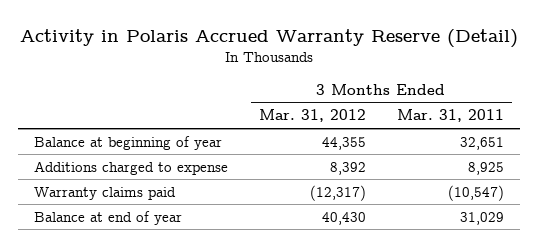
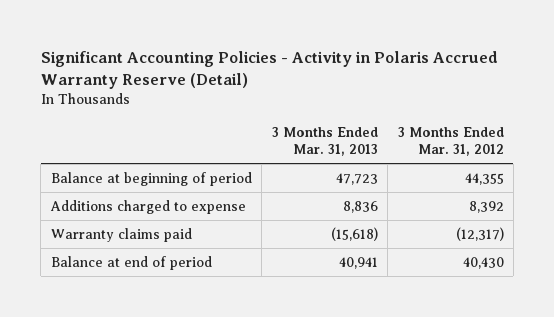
- Activity in Polaris Accrued Warranty Reserve (Detail)
+ Significant Accounting Policies - Activity in Polaris Accrued Warranty Reserve (Detail)
- | 3 Months Ended Mar. 31, 2012 | 3 Months Ended Mar. 31, 2011
+ | 3 Months Ended Mar. 31, 2013 | 3 Months Ended Mar. 31, 2012
- Balance at beginning of year | 44,355 | 32,651
+ Balance at beginning of period | 47,723 | 44,355
- Balance at end of year | 40,430 | 31,029
+ Balance at end of period | 40,941 | 40,430

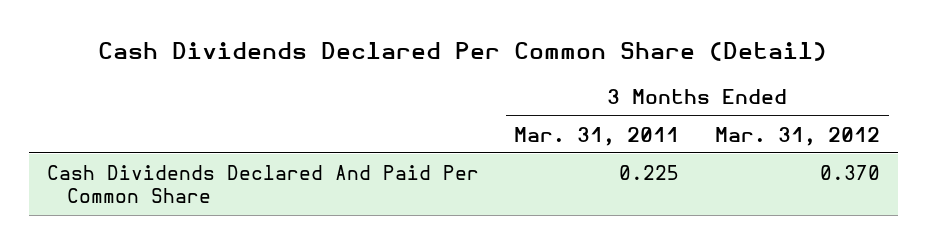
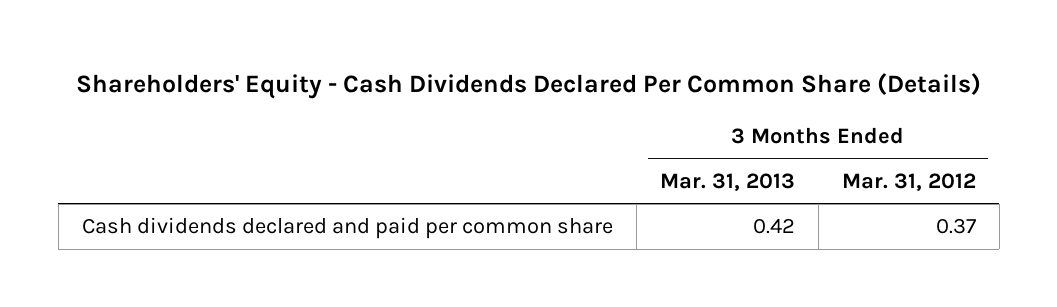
- Cash Dividends Declared Per Common Share (Detail)
+ Shareholders' Equity - Cash Dividends Declared Per Common Share (Details)
- | 3 Months Ended Mar. 31, 2011 | 3 Months Ended Mar. 31, 2012
+ | 3 Months Ended Mar. 31, 2013 | 3 Months Ended Mar. 31, 2012
- Cash Dividends Declared And Paid Per Common Share | 0.225 | 0.370
+ Cash dividends declared and paid per common share | 0.42 | 0.37

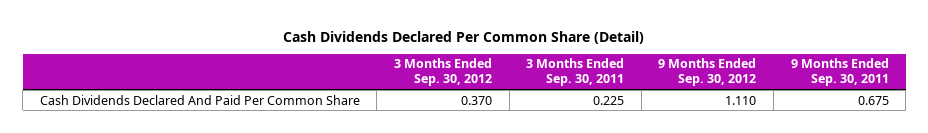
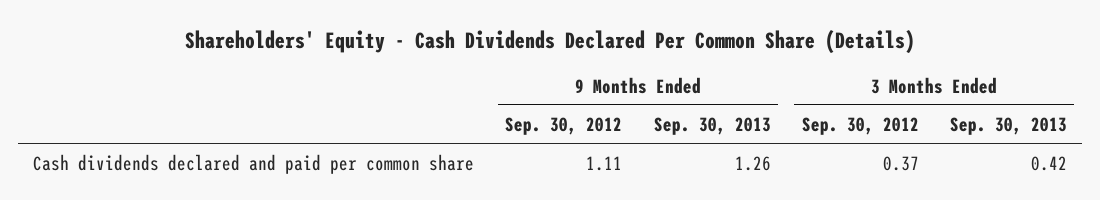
- Cash Dividends Declared Per Common Share (Detail)
+ Shareholders' Equity - Cash Dividends Declared Per Common Share (Details)
- | 3 Months Ended Sep. 30, 2012 | 3 Months Ended Sep. 30, 2011 | 9 Months Ended Sep. 30, 2012 | 9 Months Ended Sep. 30, 2011
+ | 9 Months Ended Sep. 30, 2012 | 9 Months Ended Sep. 30, 2013 | 3 Months Ended Sep. 30, 2012 | 3 Months Ended Sep. 30, 2013
- Cash Dividends Declared And Paid Per Common Share | 0.370 | 0.225 | 1.110 | 0.675
+ Cash dividends declared and paid per common share | 1.11 | 1.26 | 0.37 | 0.42

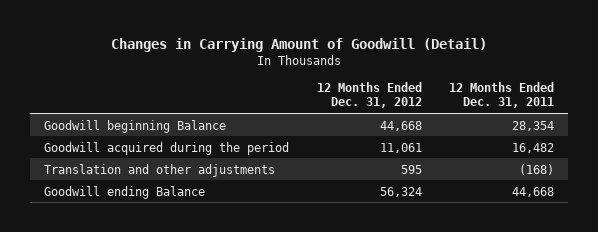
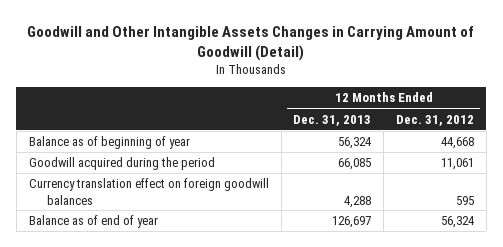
- Changes in Carrying Amount of Goodwill (Detail)
+ Goodwill and Other Intangible Assets Changes in Carrying Amount of Goodwill (Detail)
- | 12 Months Ended Dec. 31, 2012 | 12 Months Ended Dec. 31, 2011
+ | 12 Months Ended Dec. 31, 2013 | 12 Months Ended Dec. 31, 2012
- Goodwill beginning Balance | 44,668 | 28,354
+ Balance as of beginning of year | 56,324 | 44,668
- Translation and other adjustments | 595 | (168)
- Goodwill ending Balance | 56,324 | 44,668
+ Currency translation effect on foreign goodwill balances | 4,288 | 595
+ Balance as of end of year | 126,697 | 56,324

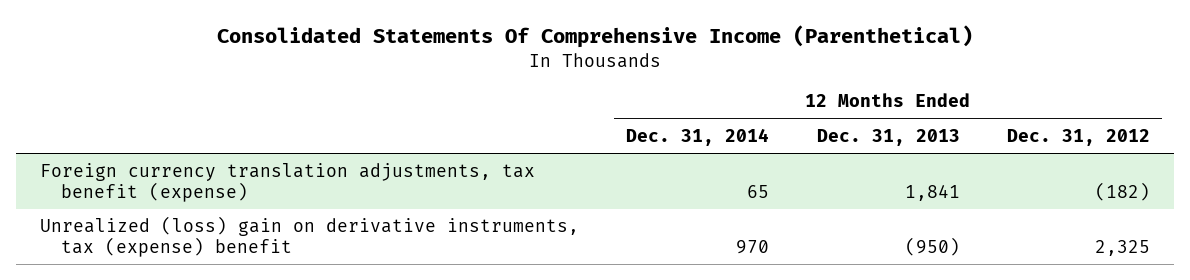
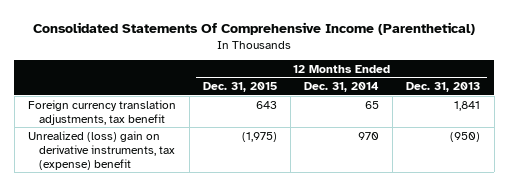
- | 12 Months Ended Dec. 31, 2014 | 12 Months Ended Dec. 31, 2013 | 12 Months Ended Dec. 31, 2012
+ | 12 Months Ended Dec. 31, 2015 | 12 Months Ended Dec. 31, 2014 | 12 Months Ended Dec. 31, 2013
- Foreign currency translation adjustments, tax benefit (expense) | 65 | 1,841 | (182)
+ Foreign currency translation adjustments, tax benefit | 643 | 65 | 1,841

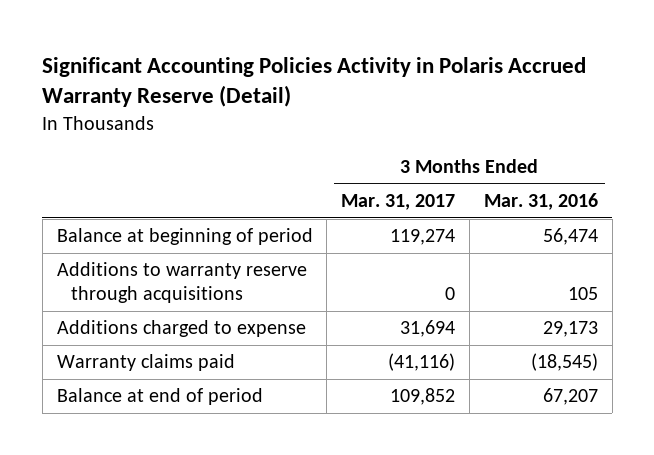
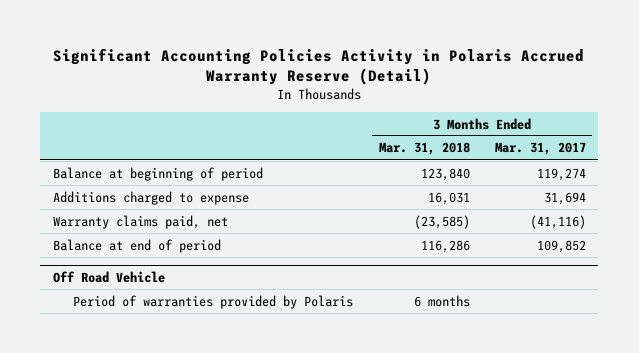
- | 3 Months Ended Mar. 31, 2017 | 3 Months Ended Mar. 31, 2016
+ | 3 Months Ended Mar. 31, 2018 | 3 Months Ended Mar. 31, 2017
- Additions to warranty reserve through acquisitions | 0 | 105
- Warranty claims paid | (41,116) | (18,545)
+ Warranty claims paid, net | (23,585) | (41,116)
+ Off Road Vehicle
+ Period of warranties provided by Polaris | 6 months |

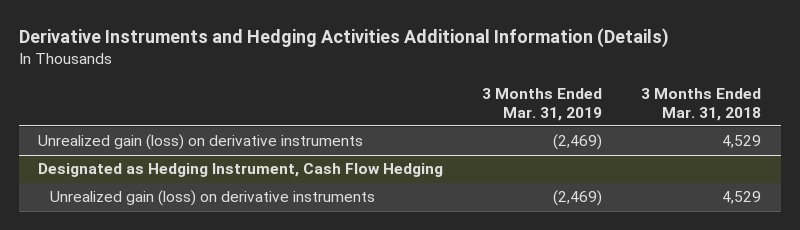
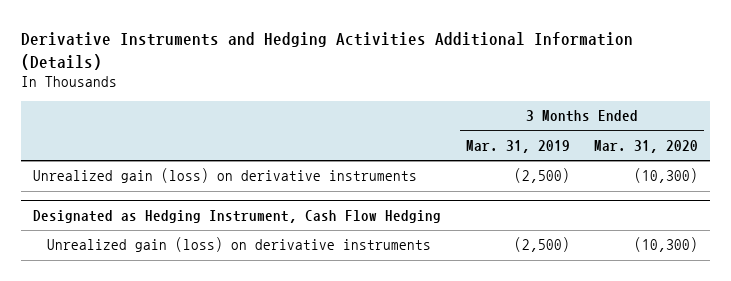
- | 3 Months Ended Mar. 31, 2019 | 3 Months Ended Mar. 31, 2018
+ | 3 Months Ended Mar. 31, 2019 | 3 Months Ended Mar. 31, 2020
- Unrealized gain (loss) on derivative instruments | (2,469) | 4,529
+ Unrealized gain (loss) on derivative instruments | (2,500) | (10,300)
@ Designated as Hedging Instrument, Cash Flow Hedging
- Unrealized gain (loss) on derivative instruments | (2,469) | 4,529
+ Unrealized gain (loss) on derivative instruments | (2,500) | (10,300)

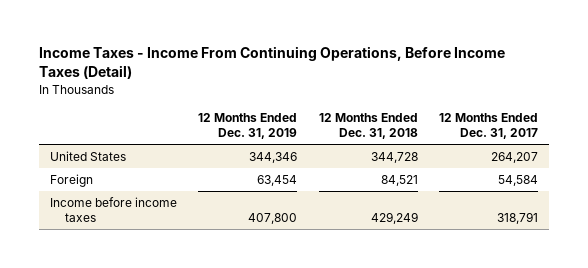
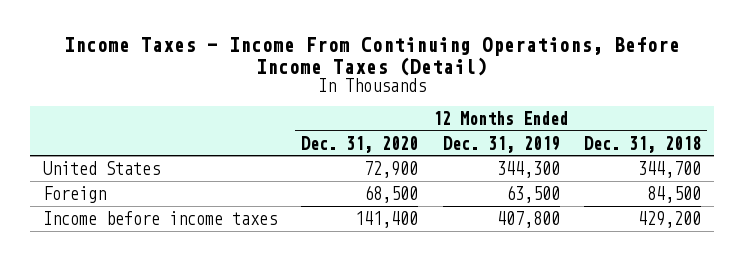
- | 12 Months Ended Dec. 31, 2019 | 12 Months Ended Dec. 31, 2018 | 12 Months Ended Dec. 31, 2017
+ | 12 Months Ended Dec. 31, 2020 | 12 Months Ended Dec. 31, 2019 | 12 Months Ended Dec. 31, 2018
- United States | 344,346 | 344,728 | 264,207
- Foreign | 63,454 | 84,521 | 54,584
- Income before income taxes | 407,800 | 429,249 | 318,791
+ United States | 72,900 | 344,300 | 344,700
+ Foreign | 68,500 | 63,500 | 84,500
+ Income before income taxes | 141,400 | 407,800 | 429,200

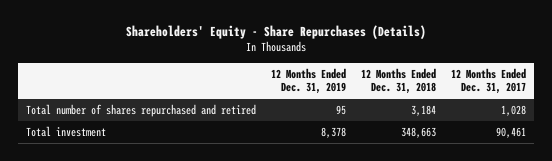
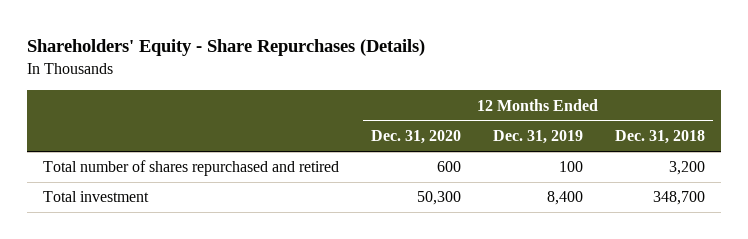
- | 12 Months Ended Dec. 31, 2019 | 12 Months Ended Dec. 31, 2018 | 12 Months Ended Dec. 31, 2017
+ | 12 Months Ended Dec. 31, 2020 | 12 Months Ended Dec. 31, 2019 | 12 Months Ended Dec. 31, 2018
- Total number of shares repurchased and retired | 95 | 3,184 | 1,028
- Total investment | 8,378 | 348,663 | 90,461
+ Total number of shares repurchased and retired | 600 | 100 | 3,200
+ Total investment | 50,300 | 8,400 | 348,700

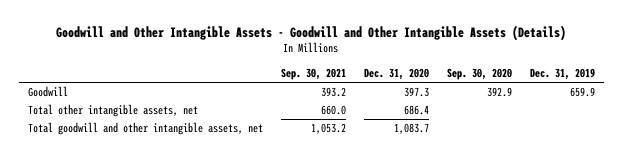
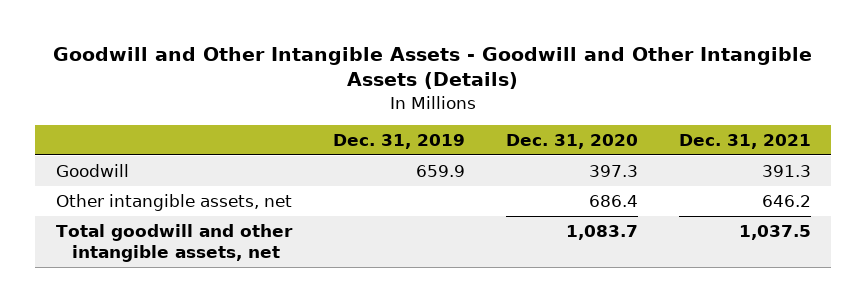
- | Sep. 30, 2021 | Dec. 31, 2020 | Sep. 30, 2020 | Dec. 31, 2019
+ | Dec. 31, 2019 | Dec. 31, 2020 | Dec. 31, 2021
- Total other intangible assets, net | 660.0 | 686.4 | |
+ Other intangible assets, net | | 686.4 | 646.2

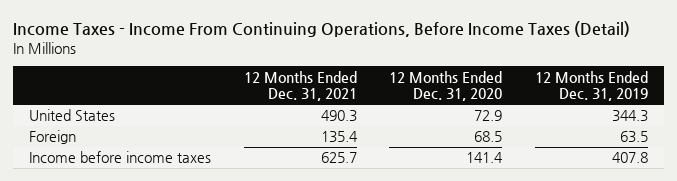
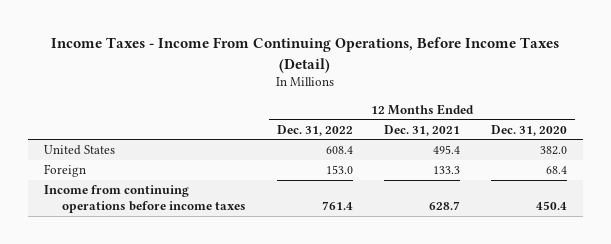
- | 12 Months Ended Dec. 31, 2021 | 12 Months Ended Dec. 31, 2020 | 12 Months Ended Dec. 31, 2019
+ | 12 Months Ended Dec. 31, 2022 | 12 Months Ended Dec. 31, 2021 | 12 Months Ended Dec. 31, 2020
- United States | 490.3 | 72.9 | 344.3
- Foreign | 135.4 | 68.5 | 63.5
- Income before income taxes | 625.7 | 141.4 | 407.8
+ United States | 608.4 | 495.4 | 382.0
+ Foreign | 153.0 | 133.3 | 68.4
+ Income from continuing operations before income taxes | 761.4 | 628.7 | 450.4

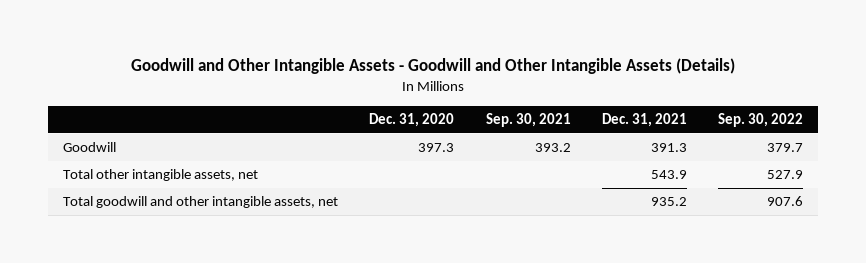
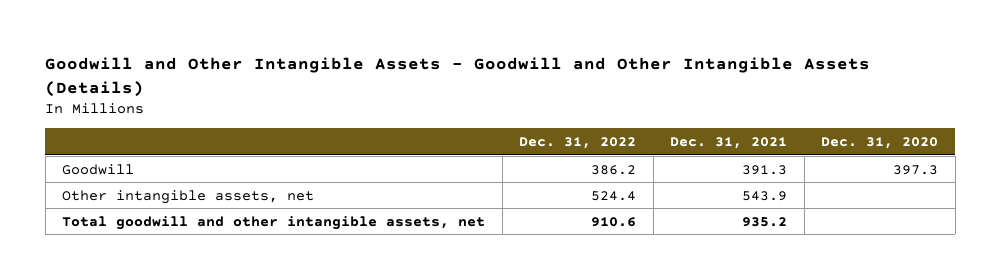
- | Dec. 31, 2020 | Sep. 30, 2021 | Dec. 31, 2021 | Sep. 30, 2022
+ | Dec. 31, 2022 | Dec. 31, 2021 | Dec. 31, 2020
- Total other intangible assets, net | | | 543.9 | 527.9
+ Other intangible assets, net | 524.4 | 543.9 |

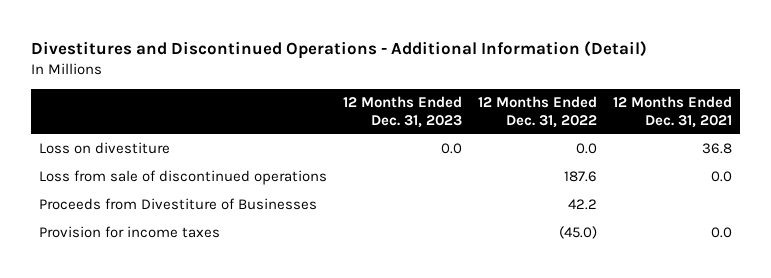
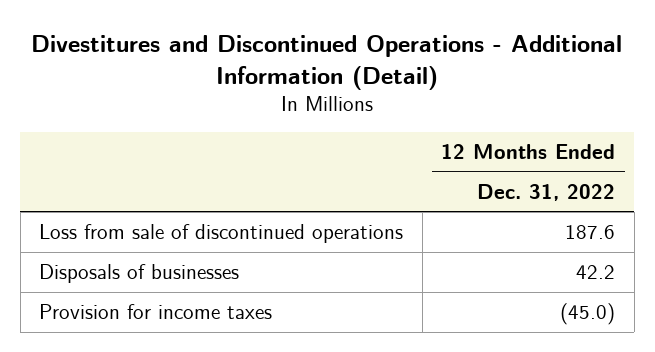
- | 12 Months Ended Dec. 31, 2023 | 12 Months Ended Dec. 31, 2022 | 12 Months Ended Dec. 31, 2021
+ | 12 Months Ended Dec. 31, 2022
- Loss on divestiture | 0.0 | 0.0 | 36.8
- Proceeds from Divestiture of Businesses | | 42.2 |
+ Disposals of businesses | 42.2

